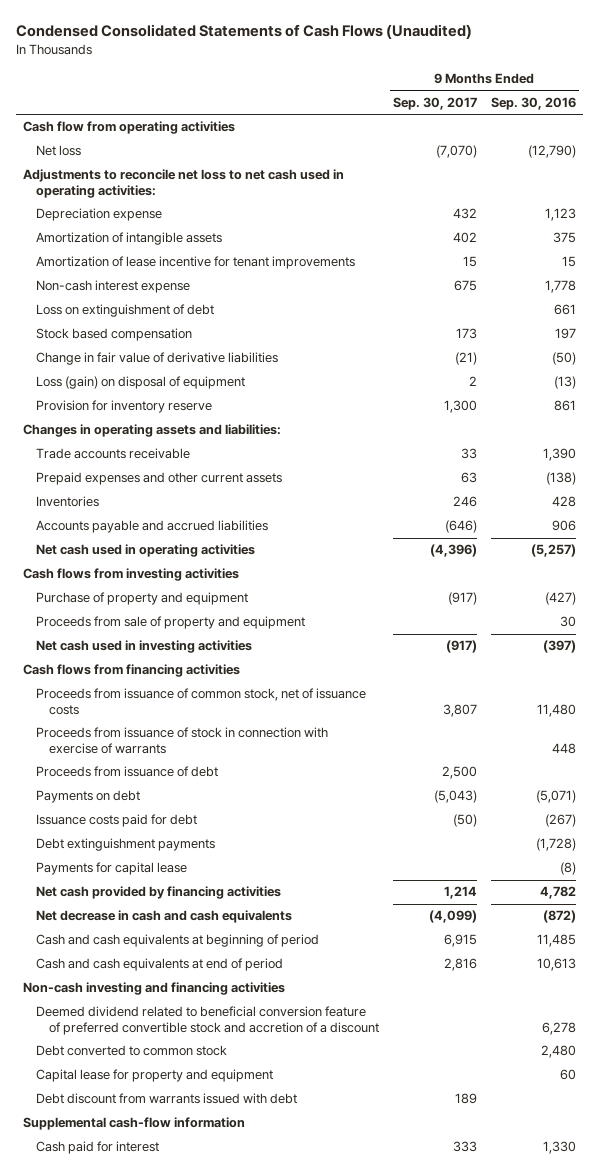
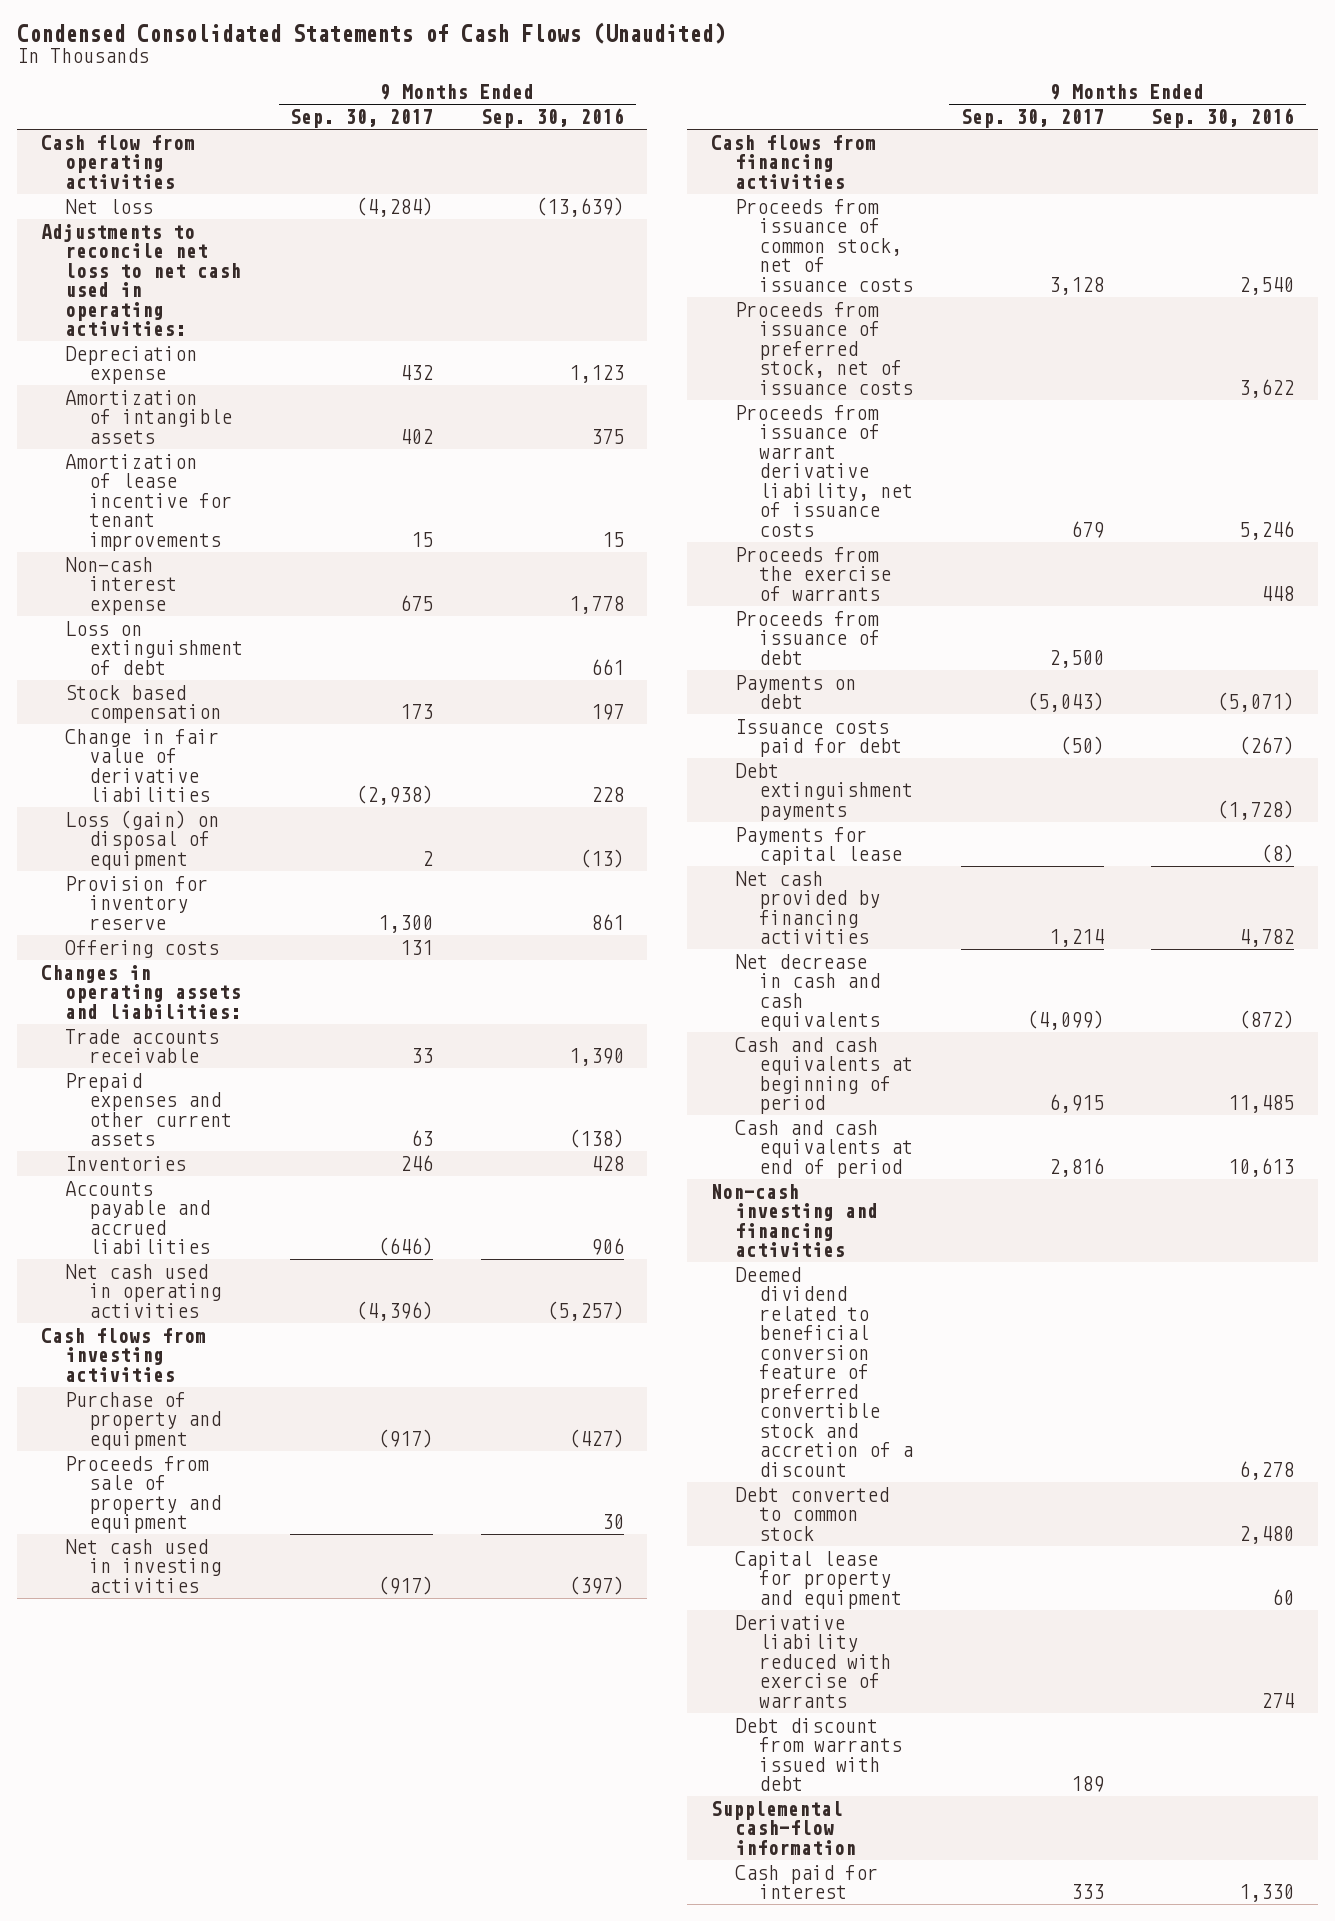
- Net loss | (7,070) | (12,790)
+ Net loss | (4,284) | (13,639)
- Change in fair value of derivative liabilities | (21) | (50)
+ Change in fair value of derivative liabilities | (2,938) | 228
+ Offering costs | 131 |
- Proceeds from issuance of common stock, net of issuance costs | 3,807 | 11,480
- Proceeds from issuance of stock in connection with exercise of warrants | | 448
+ Proceeds from issuance of common stock, net of issuance costs | 3,128 | 2,540
+ Proceeds from issuance of preferred stock, net of issuance costs | | 3,622
+ Proceeds from issuance of warrant derivative liability, net of issuance costs | 679 | 5,246
+ Proceeds from the exercise of warrants | | 448
+ Derivative liability reduced with exercise of warrants | | 274

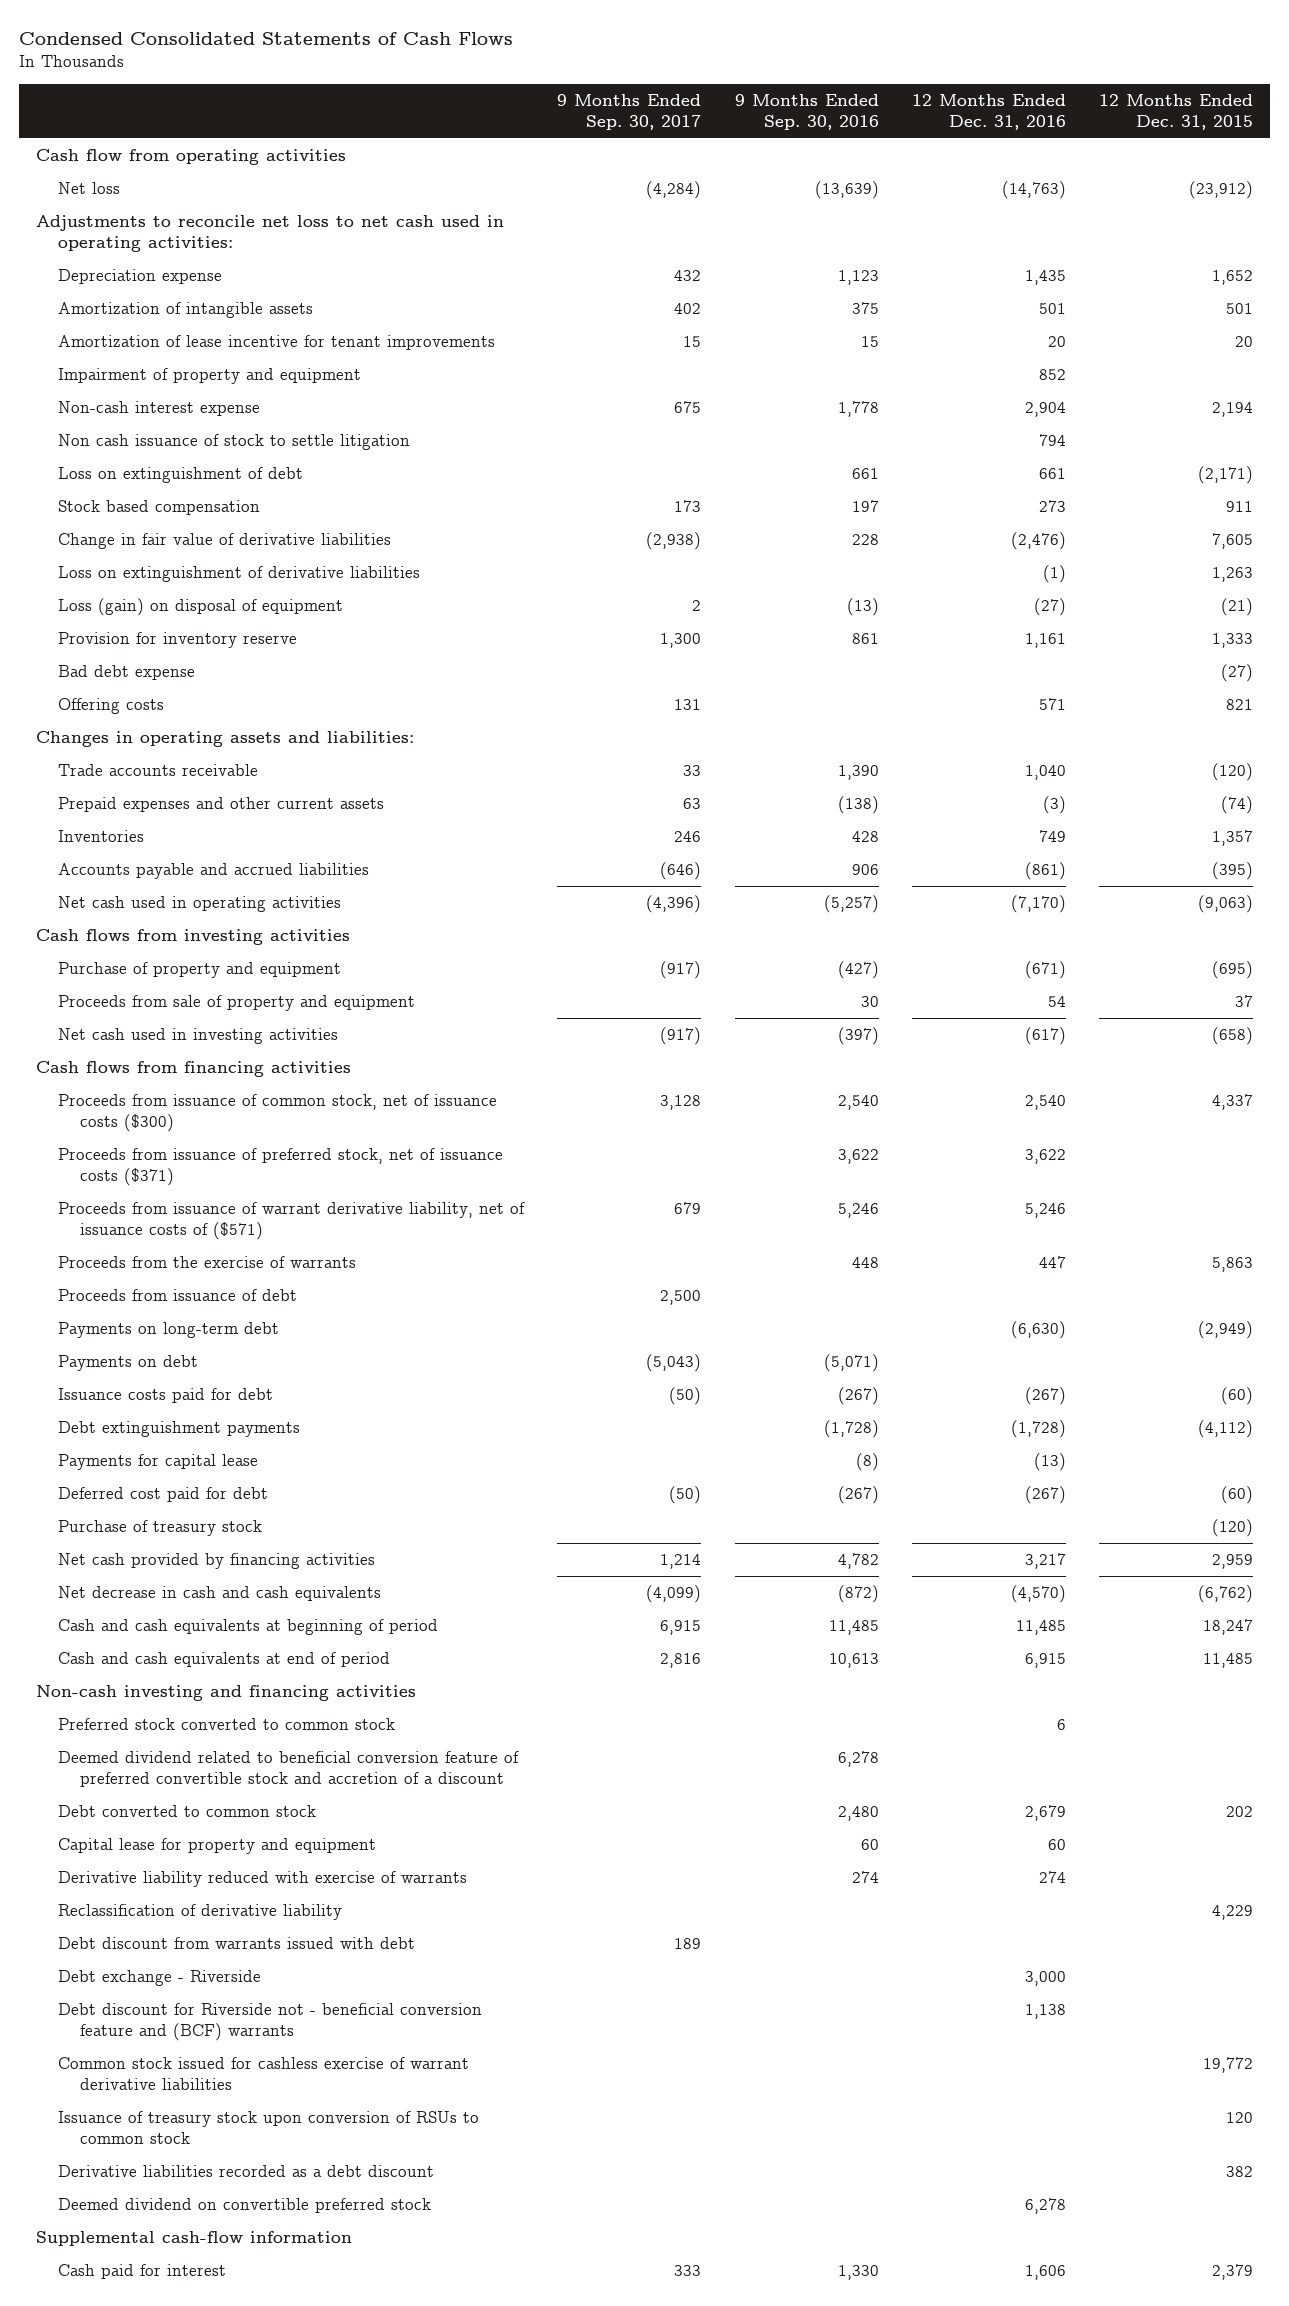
- Condensed Consolidated Statements of Cash Flows (Unaudited)
+ Condensed Consolidated Statements of Cash Flows
- | 9 Months Ended Sep. 30, 2017 | 9 Months Ended Sep. 30, 2016
+ | 9 Months Ended Sep. 30, 2017 | 9 Months Ended Sep. 30, 2016 | 12 Months Ended Dec. 31, 2016 | 12 Months Ended Dec. 31, 2015
+ Impairment of property and equipment | | | 852 |
+ Non cash issuance of stock to settle litigation | | | 794 |
+ Loss on extinguishment of derivative liabilities | | | (1) | 1,263
+ Bad debt expense | | | | (27)
- Proceeds from issuance of common stock, net of issuance costs | 3,128 | 2,540
- Proceeds from issuance of preferred stock, net of issuance costs | | 3,622
- Proceeds from issuance of warrant derivative liability, net of issuance costs | 679 | 5,246
+ Proceeds from issuance of common stock, net of issuance costs ($300) | 3,128 | 2,540 | 2,540 | 4,337
+ Proceeds from issuance of preferred stock, net of issuance costs ($371) | | 3,622 | 3,622 |
+ Proceeds from issuance of warrant derivative liability, net of issuance costs of ($571) | 679 | 5,246 | 5,246 |
+ Payments on long-term debt | | | (6,630) | (2,949)
+ Deferred cost paid for debt | (50) | (267) | (267) | (60)
+ Purchase of treasury stock | | | | (120)
+ Preferred stock converted to common stock | | | 6 |
+ Reclassification of derivative liability | | | | 4,229
+ Debt exchange - Riverside | | | 3,000 |
+ Debt discount for Riverside not - beneficial conversion feature and (BCF) warrants | | | 1,138 |
+ Common stock issued for cashless exercise of warrant derivative liabilities | | | | 19,772
+ Issuance of treasury stock upon conversion of RSUs to common stock | | | | 120
+ Derivative liabilities recorded as a debt discount | | | | 382
+ Deemed dividend on convertible preferred stock | | | 6,278 |

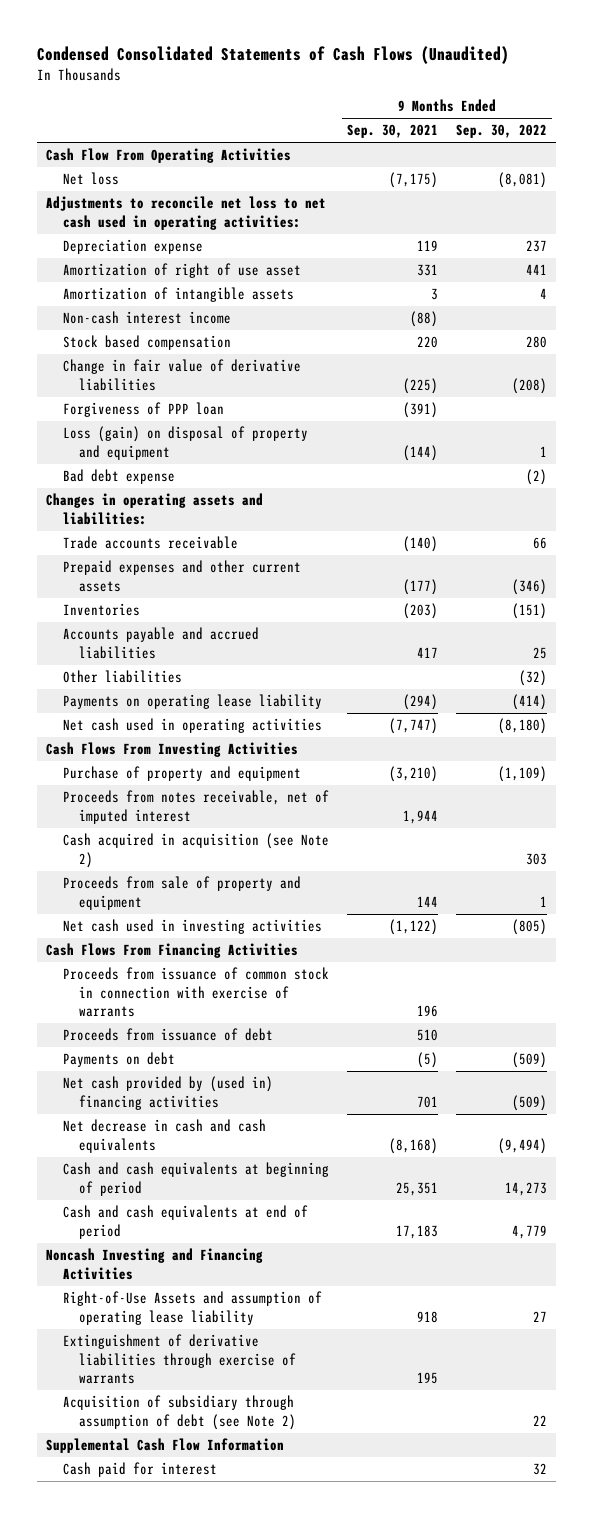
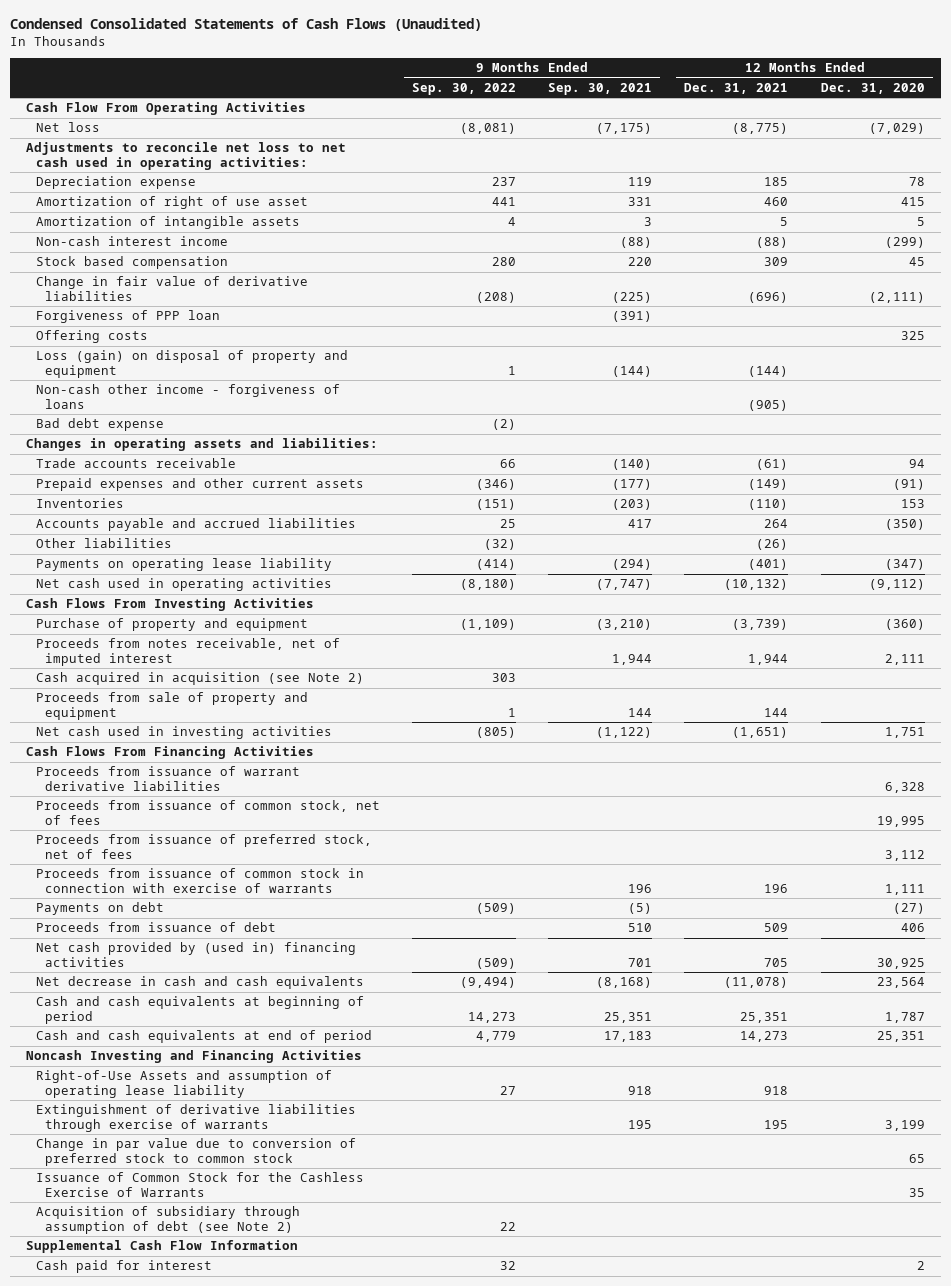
- | 9 Months Ended Sep. 30, 2021 | 9 Months Ended Sep. 30, 2022
+ | 9 Months Ended Sep. 30, 2022 | 9 Months Ended Sep. 30, 2021 | 12 Months Ended Dec. 31, 2021 | 12 Months Ended Dec. 31, 2020
+ Offering costs | | | | 325
+ Non-cash other income - forgiveness of loans | | | (905) |
+ Proceeds from issuance of warrant derivative liabilities | | | | 6,328
+ Proceeds from issuance of common stock, net of fees | | | | 19,995
+ Proceeds from issuance of preferred stock, net of fees | | | | 3,112
moved down: Proceeds from issuance of debt | | 510 | 509 | 406
+ Change in par value due to conversion of preferred stock to common stock | | | | 65
+ Issuance of Common Stock for the Cashless Exercise of Warrants | | | | 35

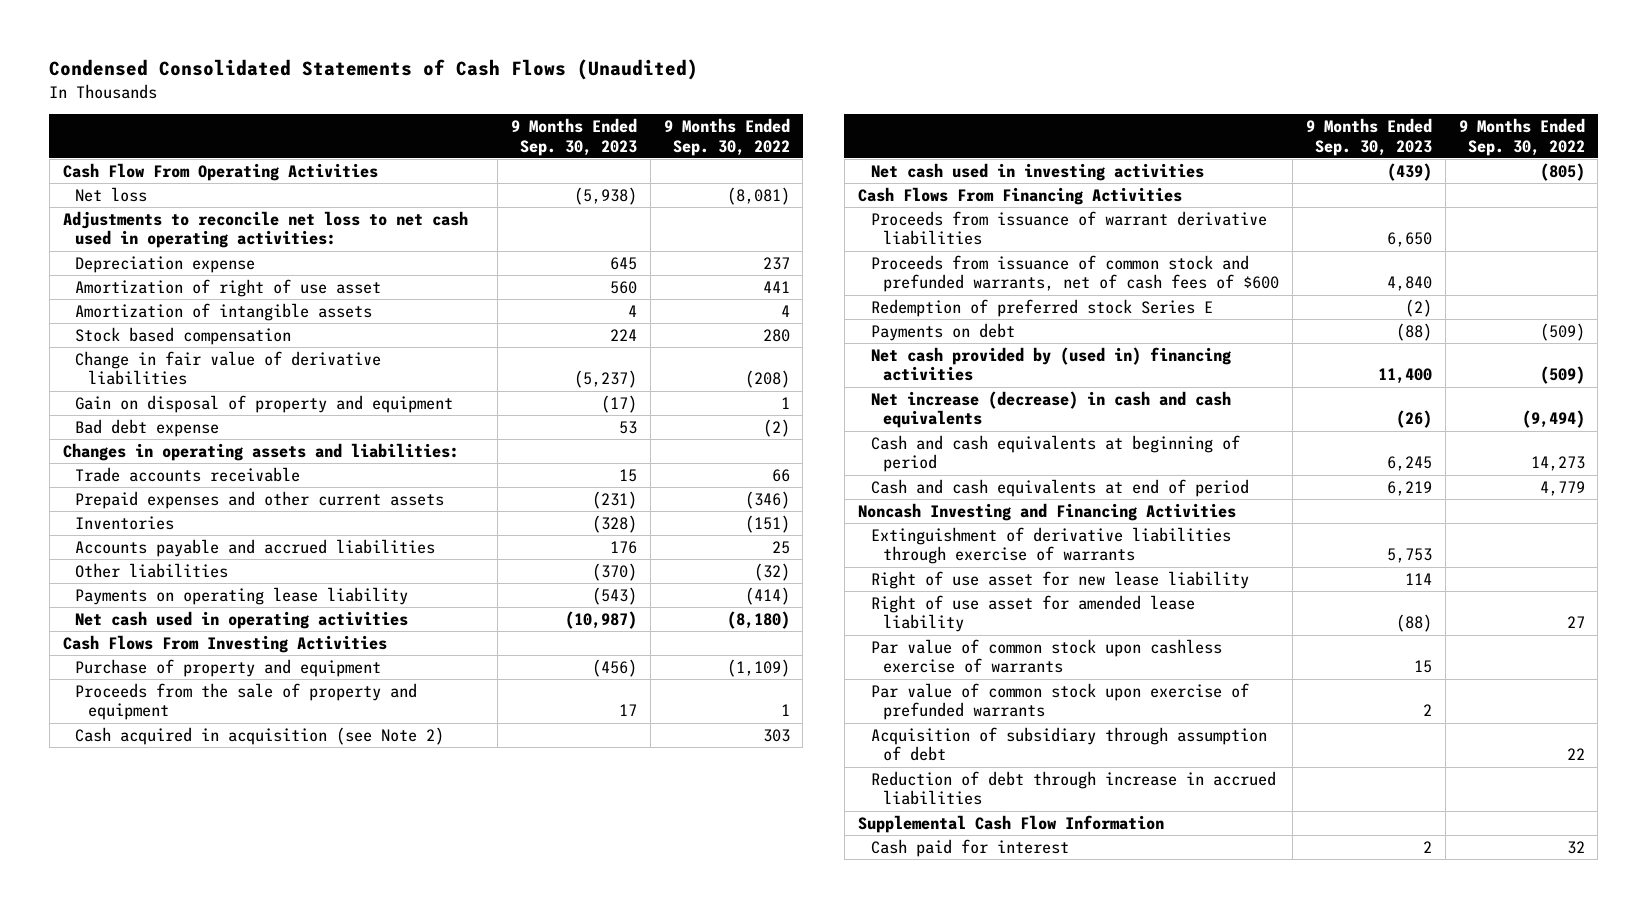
- | 9 Months Ended Sep. 30, 2022 | 9 Months Ended Sep. 30, 2021 | 12 Months Ended Dec. 31, 2021 | 12 Months Ended Dec. 31, 2020
+ | 9 Months Ended Sep. 30, 2023 | 9 Months Ended Sep. 30, 2022
- Non-cash interest income | | (88) | (88) | (299)
- Forgiveness of PPP loan | | (391) | |
- Offering costs | | | | 325
- Loss (gain) on disposal of property and equipment | 1 | (144) | (144) |
- Non-cash other income - forgiveness of loans | | | (905) |
+ Gain on disposal of property and equipment | (17) | 1
- Proceeds from notes receivable, net of imputed interest | | 1,944 | 1,944 | 2,111
+ Proceeds from the sale of property and equipment | 17 | 1
- Proceeds from sale of property and equipment | 1 | 144 | 144 |
- Proceeds from issuance of common stock, net of fees | | | | 19,995
- Proceeds from issuance of preferred stock, net of fees | | | | 3,112
- Proceeds from issuance of common stock in connection with exercise of warrants | | 196 | 196 | 1,111
+ Proceeds from issuance of common stock and prefunded warrants, net of cash fees of $600 | 4,840 |
+ Redemption of preferred stock Series E | (2) |
- Proceeds from issuance of debt | | 510 | 509 | 406
- Net decrease in cash and cash equivalents | (9,494) | (8,168) | (11,078) | 23,564
+ Net increase (decrease) in cash and cash equivalents | (26) | (9,494)
- Right-of-Use Assets and assumption of operating lease liability | 27 | 918 | 918 |
- Change in par value due to conversion of preferred stock to common stock | | | | 65
- Issuance of Common Stock for the Cashless Exercise of Warrants | | | | 35
- Acquisition of subsidiary through assumption of debt (see Note 2) | 22 | | |
+ Right of use asset for new lease liability | 114 |
+ Right of use asset for amended lease liability | (88) | 27
+ Par value of common stock upon cashless exercise of warrants | 15 |
+ Par value of common stock upon exercise of prefunded warrants | 2 |
+ Acquisition of subsidiary through assumption of debt | | 22
+ Reduction of debt through increase in accrued liabilities

